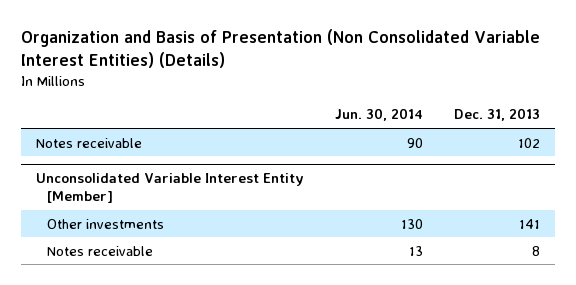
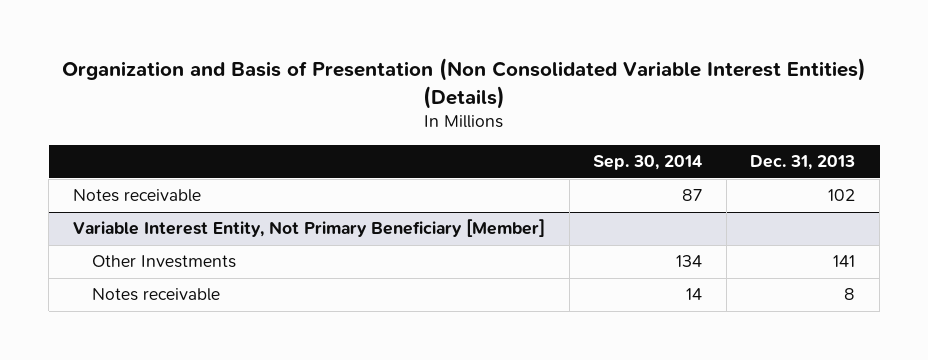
- | Jun. 30, 2014 | Dec. 31, 2013
+ | Sep. 30, 2014 | Dec. 31, 2013
- Unconsolidated Variable Interest Entity [Member]
- Other investments | 130 | 141
+ Variable Interest Entity, Not Primary Beneficiary [Member]
+ Other Investments | 134 | 141

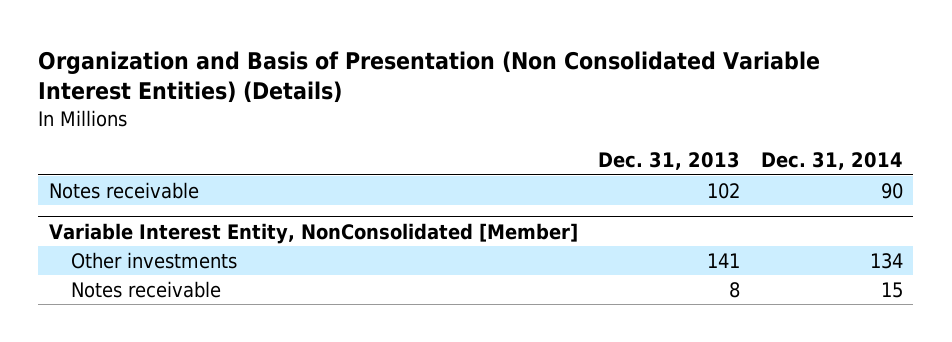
- | Sep. 30, 2014 | Dec. 31, 2013
+ | Dec. 31, 2013 | Dec. 31, 2014
- Variable Interest Entity, Not Primary Beneficiary [Member]
- Other Investments | 134 | 141
+ Variable Interest Entity, NonConsolidated [Member]
+ Other investments | 141 | 134

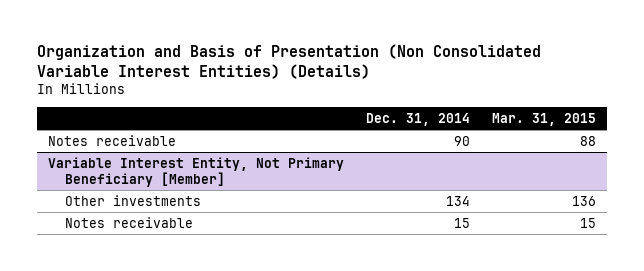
- | Dec. 31, 2013 | Dec. 31, 2014
+ | Dec. 31, 2014 | Mar. 31, 2015
- Variable Interest Entity, NonConsolidated [Member]
+ Variable Interest Entity, Not Primary Beneficiary [Member]

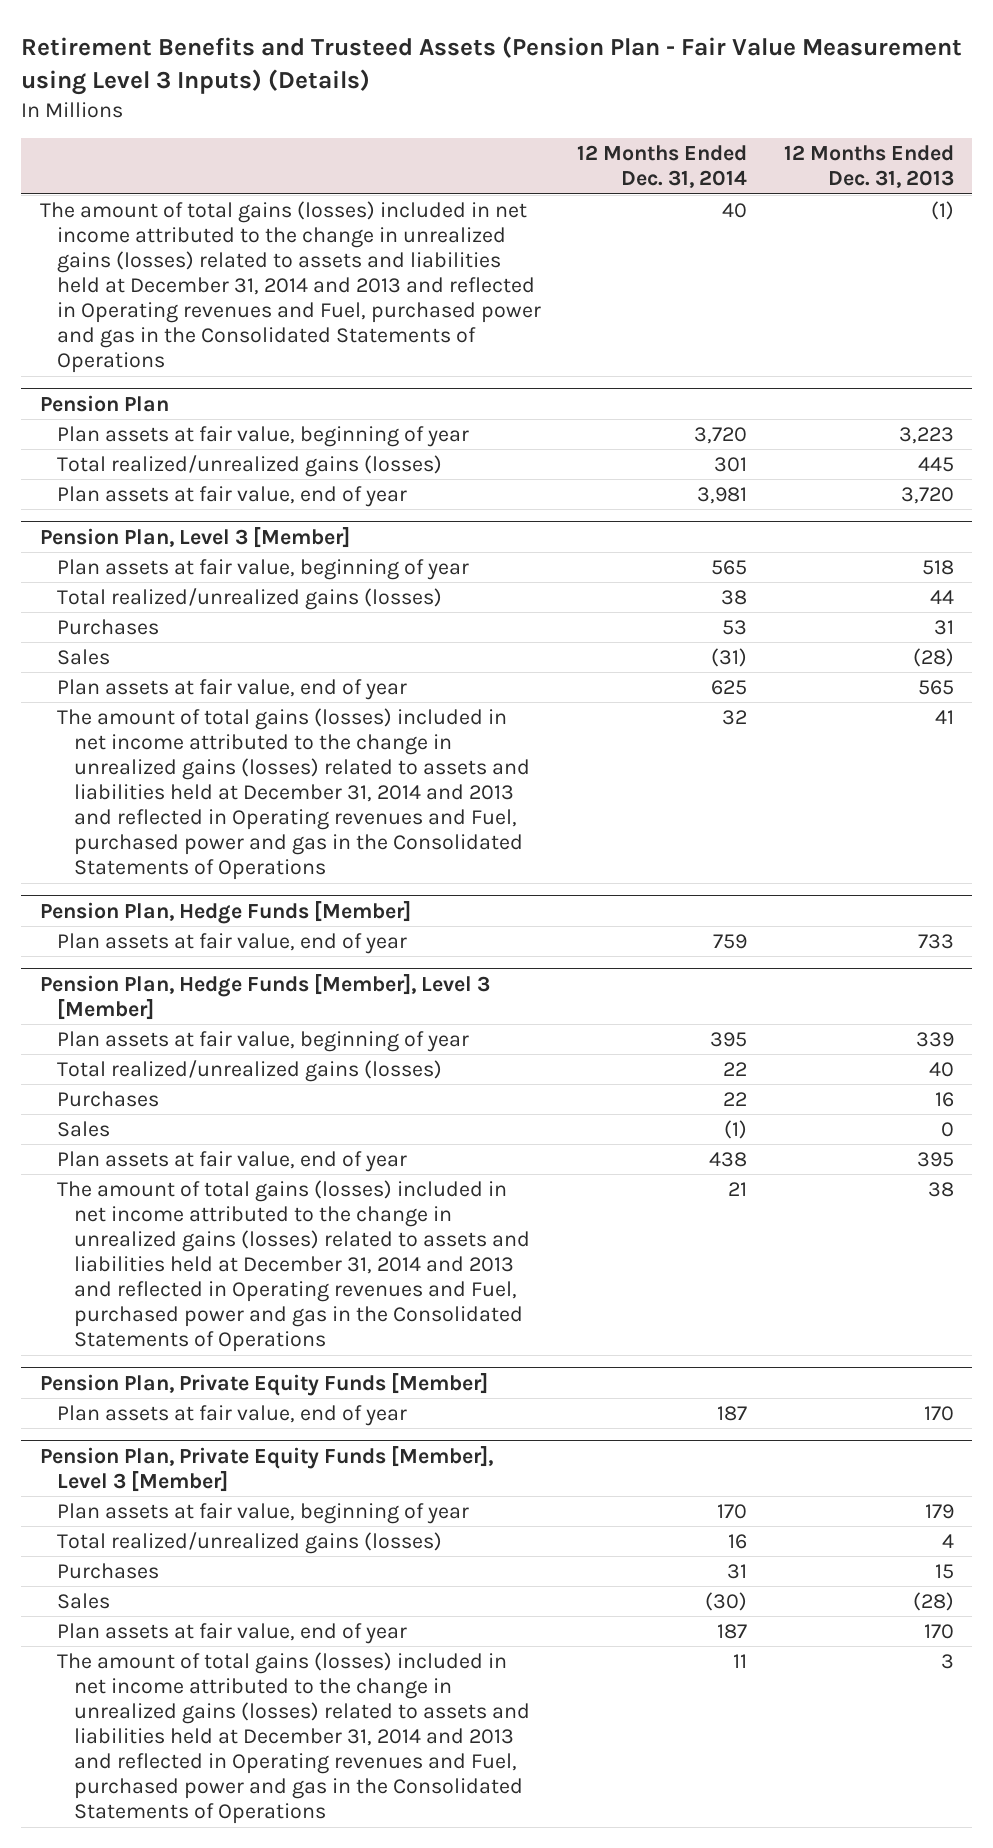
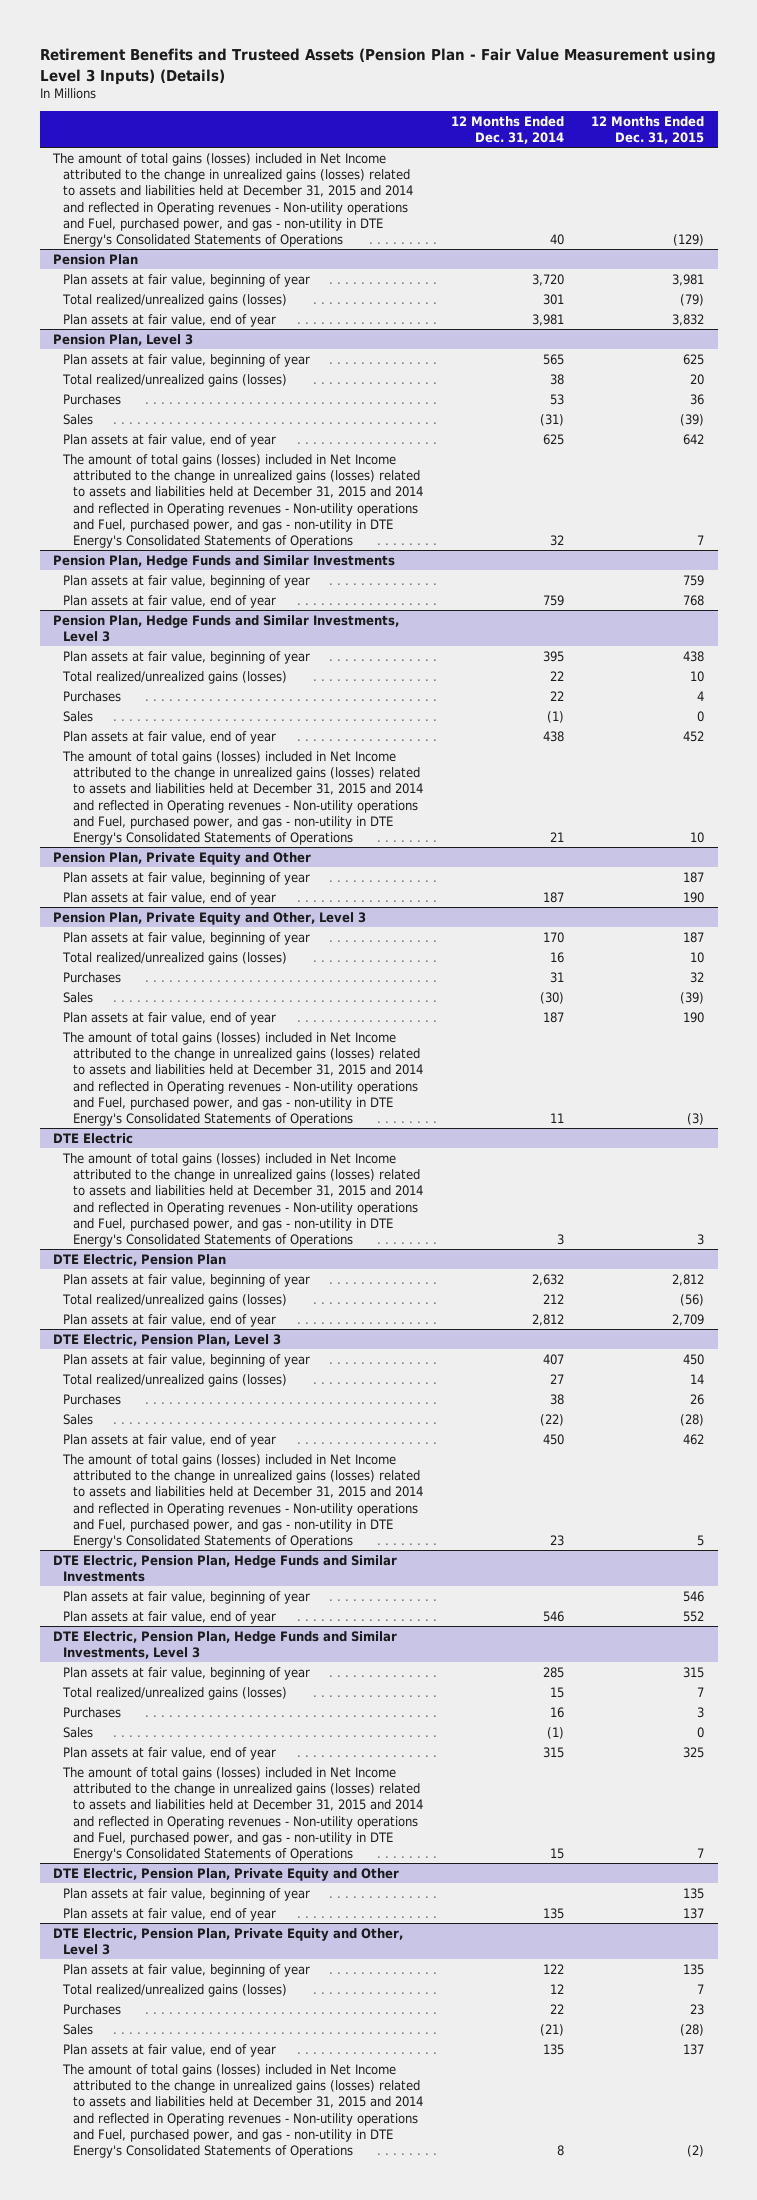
- | 12 Months Ended Dec. 31, 2014 | 12 Months Ended Dec. 31, 2013
+ | 12 Months Ended Dec. 31, 2014 | 12 Months Ended Dec. 31, 2015
- The amount of total gains (losses) included in net income attributed to the change in unrealized gains (losses) related to assets and liabilities held at December 31, 2014 and 2013 and reflected in Operating revenues and Fuel, purchased power and gas in the Consolidated Statements of Operations | 40 | (1)
+ The amount of total gains (losses) included in Net Income attributed to the change in unrealized gains (losses) related to assets and liabilities held at December 31, 2015 and 2014 and reflected in Operating revenues - Non-utility operations and Fuel, purchased power, and gas - non-utility in DTE Energy's Consolidated Statements of Operations | 40 | (129)
- Pension Plan, Level 3 [Member]
+ Pension Plan, Level 3
- The amount of total gains (losses) included in net income attributed to the change in unrealized gains (losses) related to assets and liabilities held at December 31, 2014 and 2013 and reflected in Operating revenues and Fuel, purchased power and gas in the Consolidated Statements of Operations | 32 | 41
- Pension Plan, Hedge Funds [Member]
+ The amount of total gains (losses) included in Net Income attributed to the change in unrealized gains (losses) related to assets and liabilities held at December 31, 2015 and 2014 and reflected in Operating revenues - Non-utility operations and Fuel, purchased power, and gas - non-utility in DTE Energy's Consolidated Statements of Operations | 32 | 7
+ Pension Plan, Hedge Funds and Similar Investments
+ Plan assets at fair value, beginning of year | | 759
- Pension Plan, Hedge Funds [Member], Level 3 [Member]
+ Pension Plan, Hedge Funds and Similar Investments, Level 3
- The amount of total gains (losses) included in net income attributed to the change in unrealized gains (losses) related to assets and liabilities held at December 31, 2014 and 2013 and reflected in Operating revenues and Fuel, purchased power and gas in the Consolidated Statements of Operations | 21 | 38
- Pension Plan, Private Equity Funds [Member]
+ The amount of total gains (losses) included in Net Income attributed to the change in unrealized gains (losses) related to assets and liabilities held at December 31, 2015 and 2014 and reflected in Operating revenues - Non-utility operations and Fuel, purchased power, and gas - non-utility in DTE Energy's Consolidated Statements of Operations | 21 | 10
+ Pension Plan, Private Equity and Other
+ Plan assets at fair value, beginning of year | | 187
- Pension Plan, Private Equity Funds [Member], Level 3 [Member]
+ Pension Plan, Private Equity and Other, Level 3
- The amount of total gains (losses) included in net income attributed to the change in unrealized gains (losses) related to assets and liabilities held at December 31, 2014 and 2013 and reflected in Operating revenues and Fuel, purchased power and gas in the Consolidated Statements of Operations | 11 | 3
+ The amount of total gains (losses) included in Net Income attributed to the change in unrealized gains (losses) related to assets and liabilities held at December 31, 2015 and 2014 and reflected in Operating revenues - Non-utility operations and Fuel, purchased power, and gas - non-utility in DTE Energy's Consolidated Statements of Operations | 11 | (3)
+ DTE Electric
+ The amount of total gains (losses) included in Net Income attributed to the change in unrealized gains (losses) related to assets and liabilities held at December 31, 2015 and 2014 and reflected in Operating revenues - Non-utility operations and Fuel, purchased power, and gas - non-utility in DTE Energy's Consolidated Statements of Operations | 3 | 3
+ DTE Electric, Pension Plan
+ Plan assets at fair value, beginning of year | 2,632 | 2,812
+ Total realized/unrealized gains (losses) | 212 | (56)
+ Plan assets at fair value, end of year | 2,812 | 2,709
+ DTE Electric, Pension Plan, Level 3
+ Plan assets at fair value, beginning of year | 407 | 450
+ Total realized/unrealized gains (losses) | 27 | 14
+ Purchases | 38 | 26
+ Sales | (22) | (28)
+ Plan assets at fair value, end of year | 450 | 462
+ The amount of total gains (losses) included in Net Income attributed to the change in unrealized gains (losses) related to assets and liabilities held at December 31, 2015 and 2014 and reflected in Operating revenues - Non-utility operations and Fuel, purchased power, and gas - non-utility in DTE Energy's Consolidated Statements of Operations | 23 | 5
+ DTE Electric, Pension Plan, Hedge Funds and Similar Investments
+ Plan assets at fair value, beginning of year | | 546
+ Plan assets at fair value, end of year | 546 | 552
+ DTE Electric, Pension Plan, Hedge Funds and Similar Investments, Level 3
+ Plan assets at fair value, beginning of year | 285 | 315
+ Total realized/unrealized gains (losses) | 15 | 7
+ Purchases | 16 | 3
+ Sales | (1) | 0
+ Plan assets at fair value, end of year | 315 | 325
+ The amount of total gains (losses) included in Net Income attributed to the change in unrealized gains (losses) related to assets and liabilities held at December 31, 2015 and 2014 and reflected in Operating revenues - Non-utility operations and Fuel, purchased power, and gas - non-utility in DTE Energy's Consolidated Statements of Operations | 15 | 7
+ DTE Electric, Pension Plan, Private Equity and Other
+ Plan assets at fair value, beginning of year | | 135
+ Plan assets at fair value, end of year | 135 | 137
+ DTE Electric, Pension Plan, Private Equity and Other, Level 3
+ Plan assets at fair value, beginning of year | 122 | 135
+ Total realized/unrealized gains (losses) | 12 | 7
+ Purchases | 22 | 23
+ Sales | (21) | (28)
+ Plan assets at fair value, end of year | 135 | 137
+ The amount of total gains (losses) included in Net Income attributed to the change in unrealized gains (losses) related to assets and liabilities held at December 31, 2015 and 2014 and reflected in Operating revenues - Non-utility operations and Fuel, purchased power, and gas - non-utility in DTE Energy's Consolidated Statements of Operations | 8 | (2)

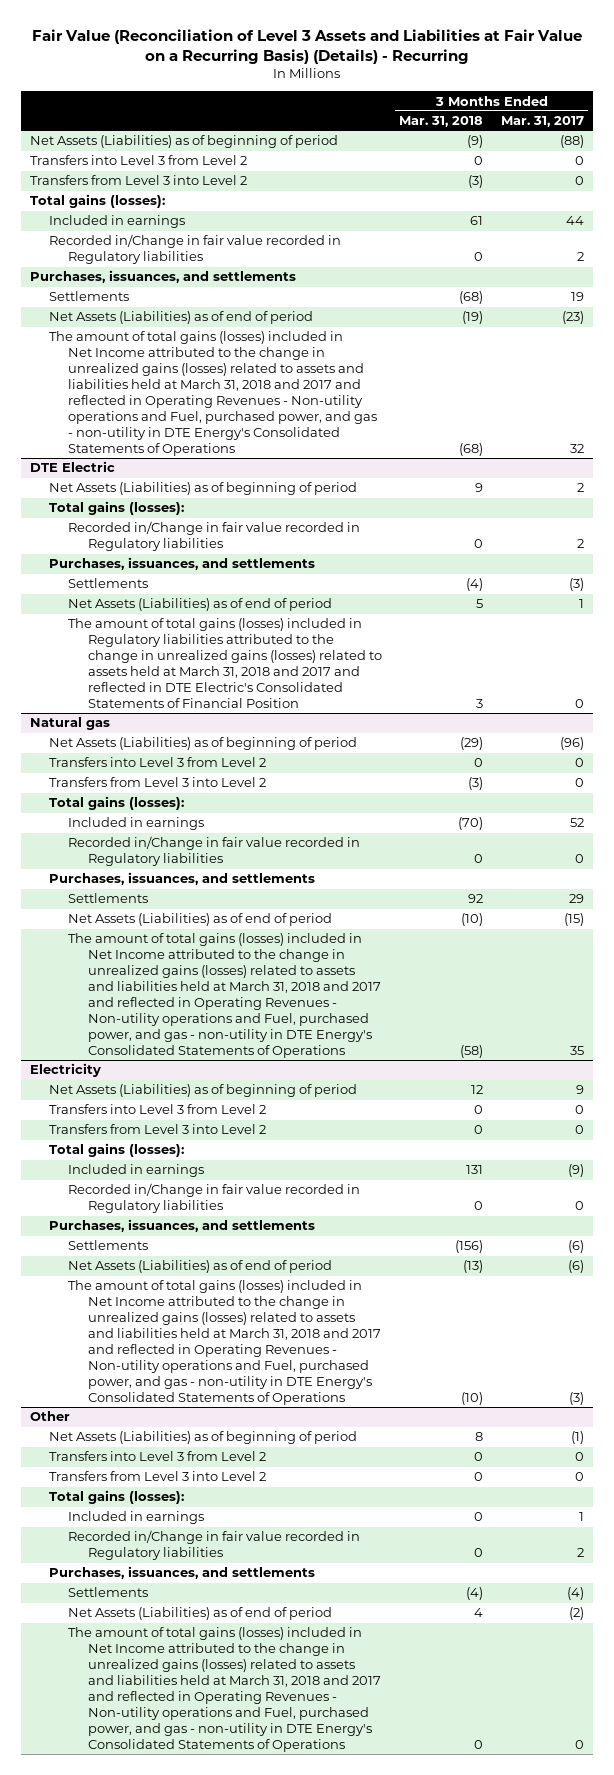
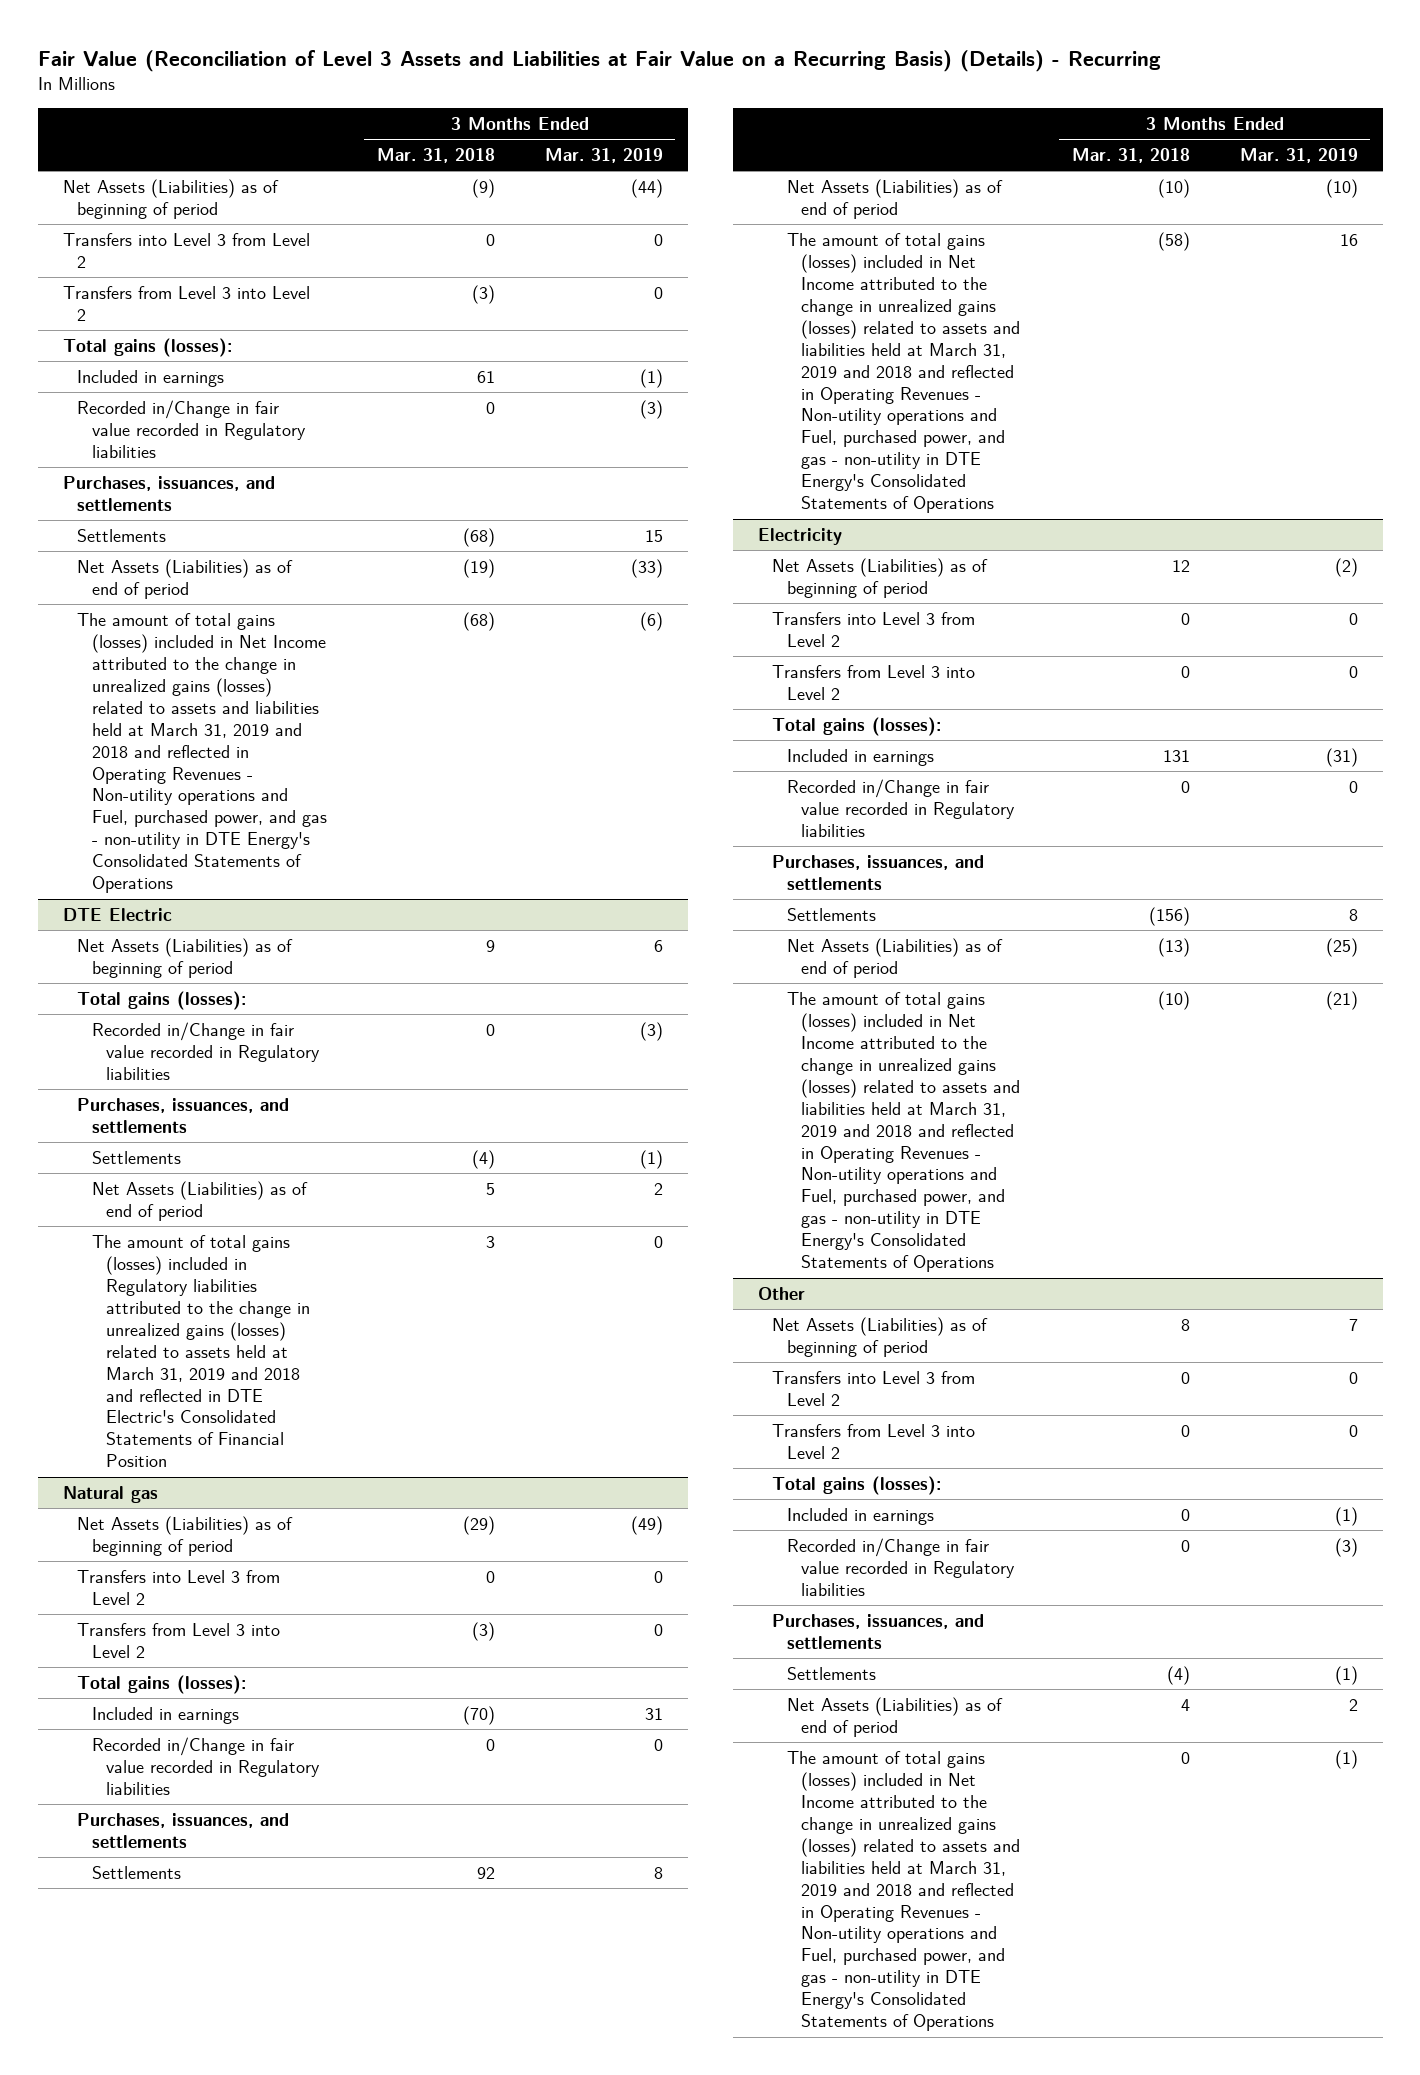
- | 3 Months Ended Mar. 31, 2018 | 3 Months Ended Mar. 31, 2017
+ | 3 Months Ended Mar. 31, 2018 | 3 Months Ended Mar. 31, 2019
- The amount of total gains (losses) included in Net Income attributed to the change in unrealized gains (losses) related to assets and liabilities held at March 31, 2018 and 2017 and reflected in Operating Revenues - Non-utility operations and Fuel, purchased power, and gas - non-utility in DTE Energy's Consolidated Statements of Operations | (68) | 32
+ The amount of total gains (losses) included in Net Income attributed to the change in unrealized gains (losses) related to assets and liabilities held at March 31, 2019 and 2018 and reflected in Operating Revenues - Non-utility operations and Fuel, purchased power, and gas - non-utility in DTE Energy's Consolidated Statements of Operations | (68) | (6)
@ DTE Electric
- The amount of total gains (losses) included in Regulatory liabilities attributed to the change in unrealized gains (losses) related to assets held at March 31, 2018 and 2017 and reflected in DTE Electric's Consolidated Statements of Financial Position | 3 | 0
+ The amount of total gains (losses) included in Regulatory liabilities attributed to the change in unrealized gains (losses) related to assets held at March 31, 2019 and 2018 and reflected in DTE Electric's Consolidated Statements of Financial Position | 3 | 0
@ Natural gas
- The amount of total gains (losses) included in Net Income attributed to the change in unrealized gains (losses) related to assets and liabilities held at March 31, 2018 and 2017 and reflected in Operating Revenues - Non-utility operations and Fuel, purchased power, and gas - non-utility in DTE Energy's Consolidated Statements of Operations | (58) | 35
+ The amount of total gains (losses) included in Net Income attributed to the change in unrealized gains (losses) related to assets and liabilities held at March 31, 2019 and 2018 and reflected in Operating Revenues - Non-utility operations and Fuel, purchased power, and gas - non-utility in DTE Energy's Consolidated Statements of Operations | (58) | 16
@ Electricity
- The amount of total gains (losses) included in Net Income attributed to the change in unrealized gains (losses) related to assets and liabilities held at March 31, 2018 and 2017 and reflected in Operating Revenues - Non-utility operations and Fuel, purchased power, and gas - non-utility in DTE Energy's Consolidated Statements of Operations | (10) | (3)
+ The amount of total gains (losses) included in Net Income attributed to the change in unrealized gains (losses) related to assets and liabilities held at March 31, 2019 and 2018 and reflected in Operating Revenues - Non-utility operations and Fuel, purchased power, and gas - non-utility in DTE Energy's Consolidated Statements of Operations | (10) | (21)
@ Other
- The amount of total gains (losses) included in Net Income attributed to the change in unrealized gains (losses) related to assets and liabilities held at March 31, 2018 and 2017 and reflected in Operating Revenues - Non-utility operations and Fuel, purchased power, and gas - non-utility in DTE Energy's Consolidated Statements of Operations | 0 | 0
+ The amount of total gains (losses) included in Net Income attributed to the change in unrealized gains (losses) related to assets and liabilities held at March 31, 2019 and 2018 and reflected in Operating Revenues - Non-utility operations and Fuel, purchased power, and gas - non-utility in DTE Energy's Consolidated Statements of Operations | 0 | (1)

